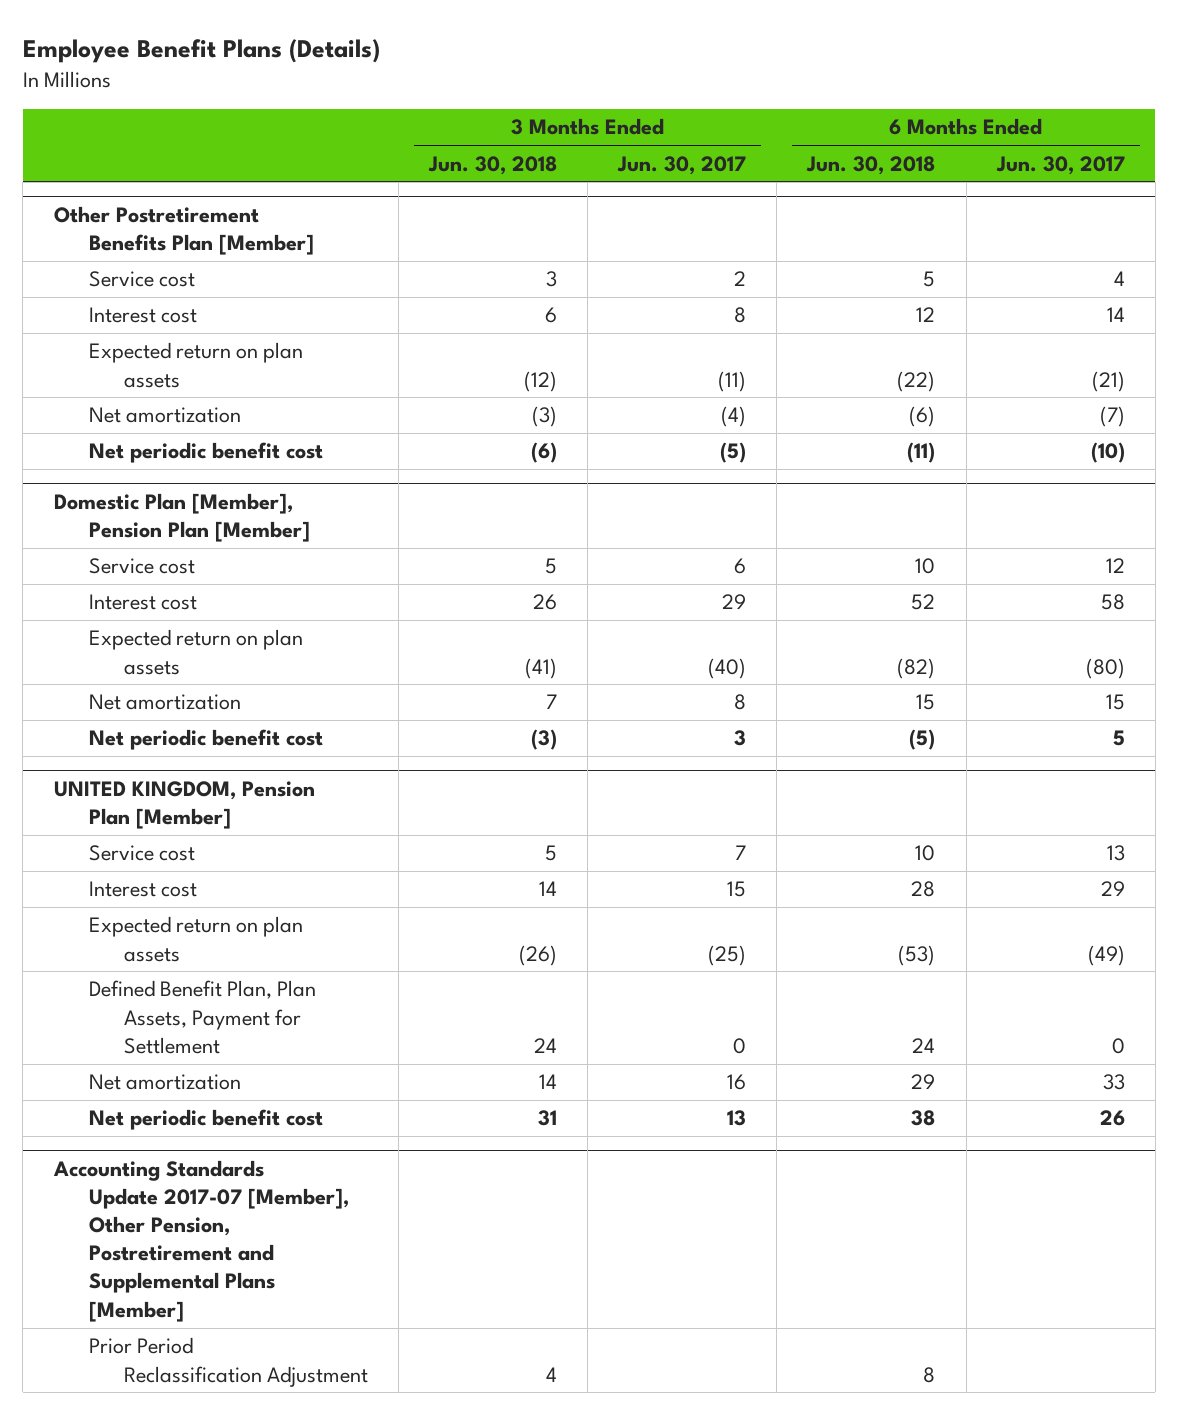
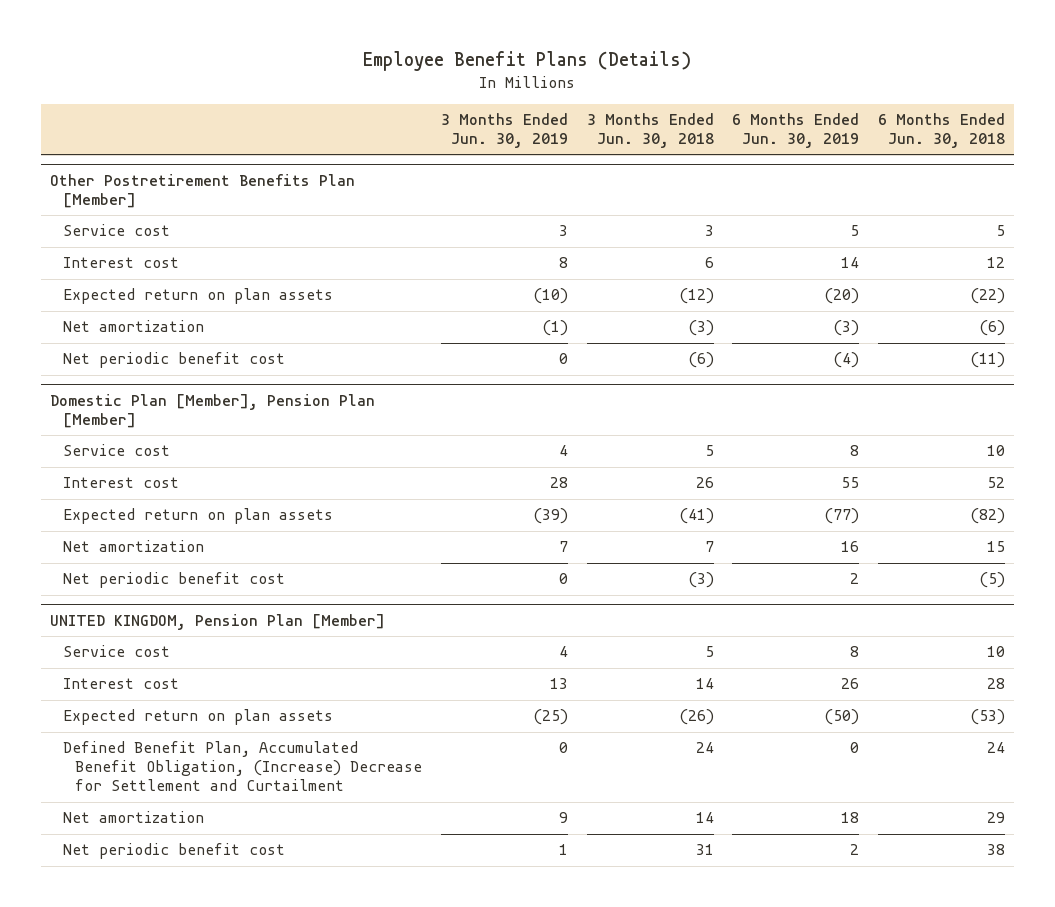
- | 3 Months Ended Jun. 30, 2018 | 3 Months Ended Jun. 30, 2017 | 6 Months Ended Jun. 30, 2018 | 6 Months Ended Jun. 30, 2017
+ | 3 Months Ended Jun. 30, 2019 | 3 Months Ended Jun. 30, 2018 | 6 Months Ended Jun. 30, 2019 | 6 Months Ended Jun. 30, 2018
@ UNITED KINGDOM, Pension Plan [Member]
- Defined Benefit Plan, Plan Assets, Payment for Settlement | 24 | 0 | 24 | 0
+ Defined Benefit Plan, Accumulated Benefit Obligation, (Increase) Decrease for Settlement and Curtailment | 0 | 24 | 0 | 24
- Accounting Standards Update 2017-07 [Member], Other Pension, Postretirement and Supplemental Plans [Member]
- Prior Period Reclassification Adjustment | 4 | | 8 |

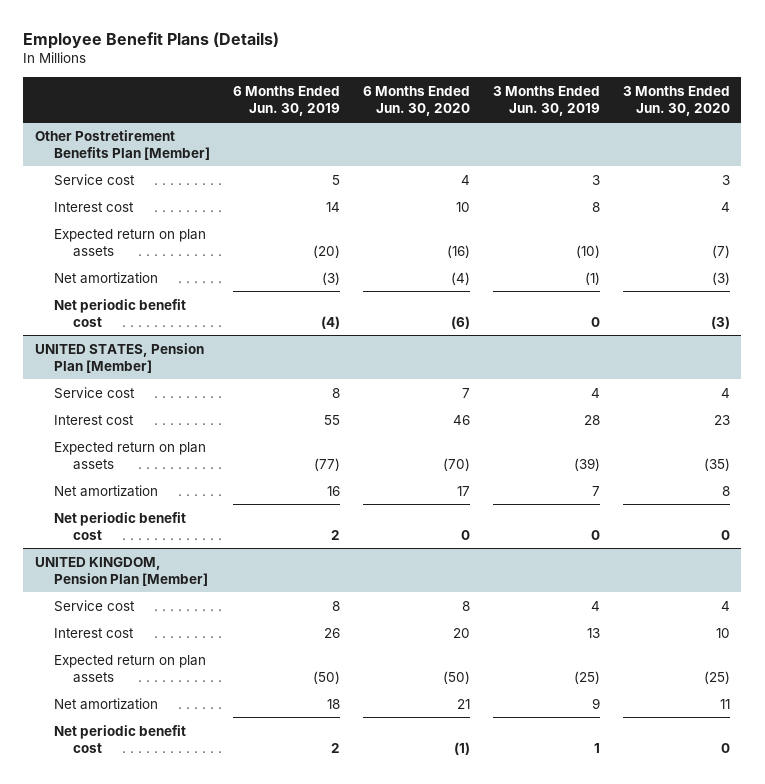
- | 3 Months Ended Jun. 30, 2019 | 3 Months Ended Jun. 30, 2018 | 6 Months Ended Jun. 30, 2019 | 6 Months Ended Jun. 30, 2018
+ | 6 Months Ended Jun. 30, 2019 | 6 Months Ended Jun. 30, 2020 | 3 Months Ended Jun. 30, 2019 | 3 Months Ended Jun. 30, 2020
- Domestic Plan [Member], Pension Plan [Member]
+ UNITED STATES, Pension Plan [Member]
@ UNITED KINGDOM, Pension Plan [Member]
- Defined Benefit Plan, Accumulated Benefit Obligation, (Increase) Decrease for Settlement and Curtailment | 0 | 24 | 0 | 24

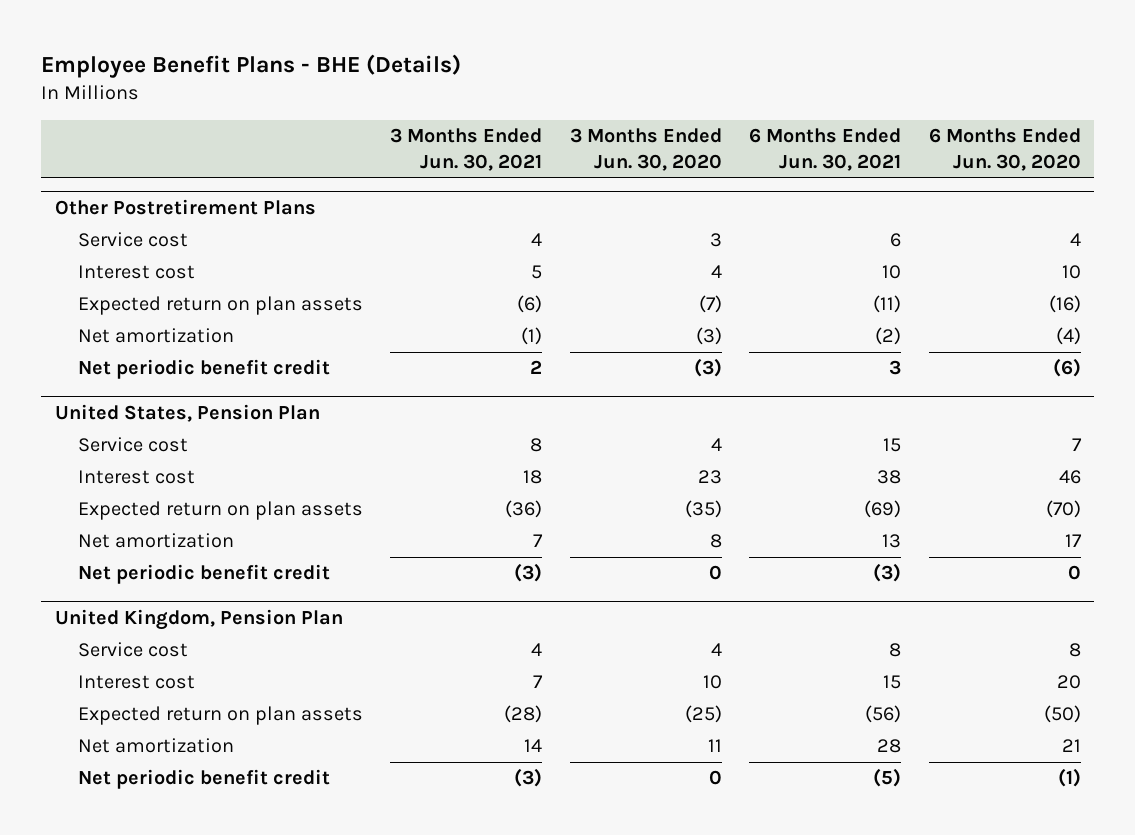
- Employee Benefit Plans (Details)
+ Employee Benefit Plans - BHE (Details)
- | 6 Months Ended Jun. 30, 2019 | 6 Months Ended Jun. 30, 2020 | 3 Months Ended Jun. 30, 2019 | 3 Months Ended Jun. 30, 2020
+ | 3 Months Ended Jun. 30, 2021 | 3 Months Ended Jun. 30, 2020 | 6 Months Ended Jun. 30, 2021 | 6 Months Ended Jun. 30, 2020
- Other Postretirement Benefits Plan [Member]
+ Other Postretirement Plans
- Net periodic benefit cost | (4) | (6) | 0 | (3)
- UNITED STATES, Pension Plan [Member]
+ Net periodic benefit credit | 2 | (3) | 3 | (6)
+ United States, Pension Plan
- Net periodic benefit cost | 2 | 0 | 0 | 0
- UNITED KINGDOM, Pension Plan [Member]
+ Net periodic benefit credit | (3) | 0 | (3) | 0
+ United Kingdom, Pension Plan
- Net periodic benefit cost | 2 | (1) | 1 | 0
+ Net periodic benefit credit | (3) | 0 | (5) | (1)

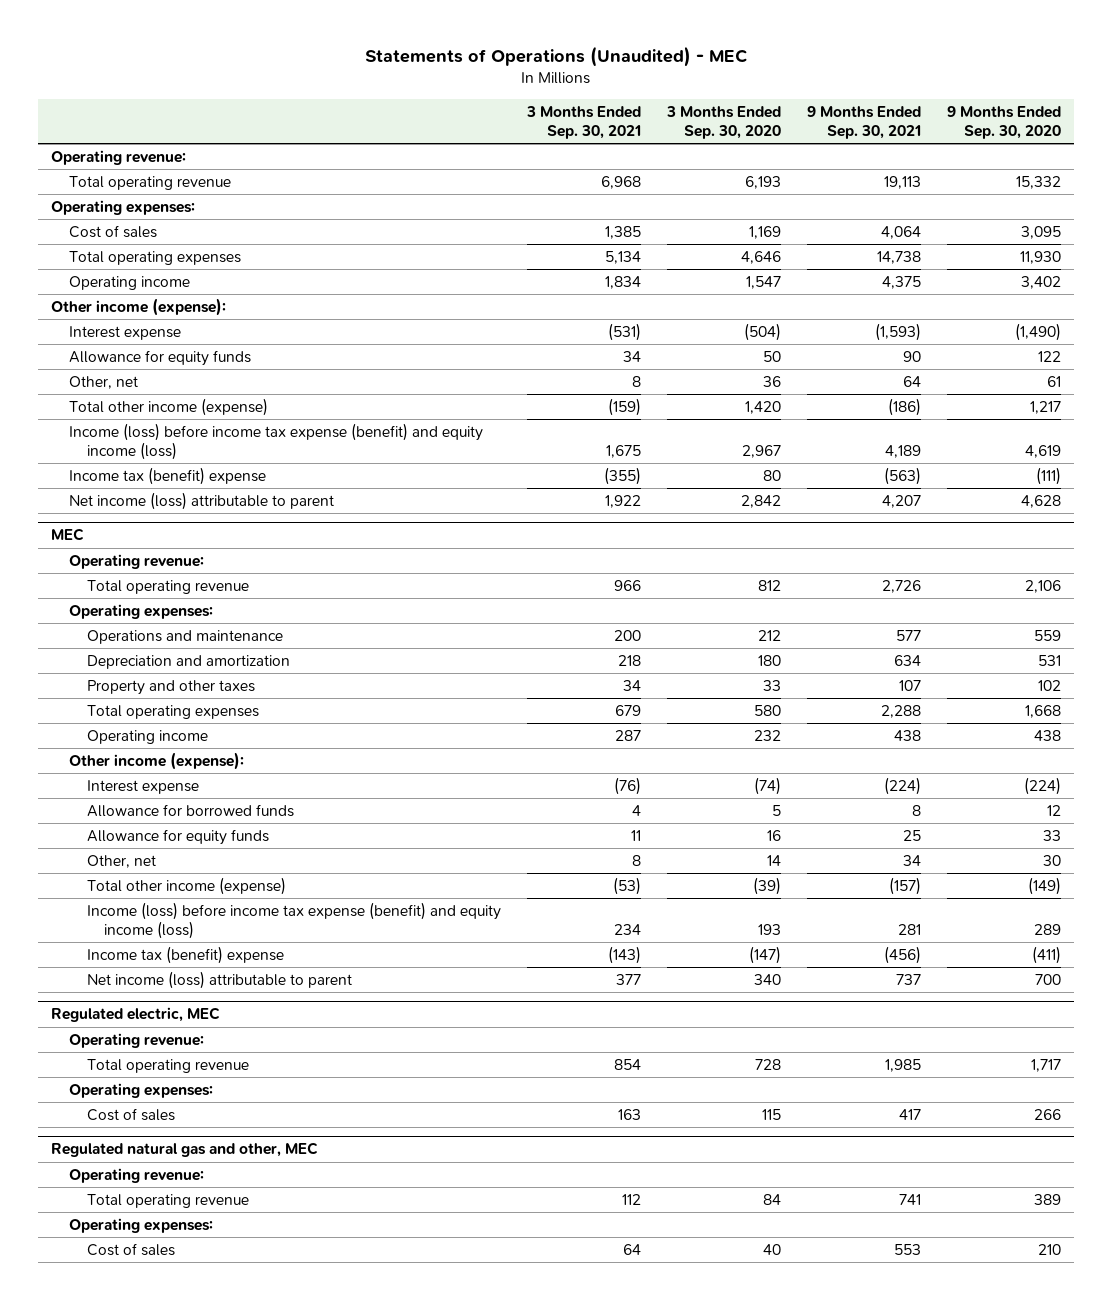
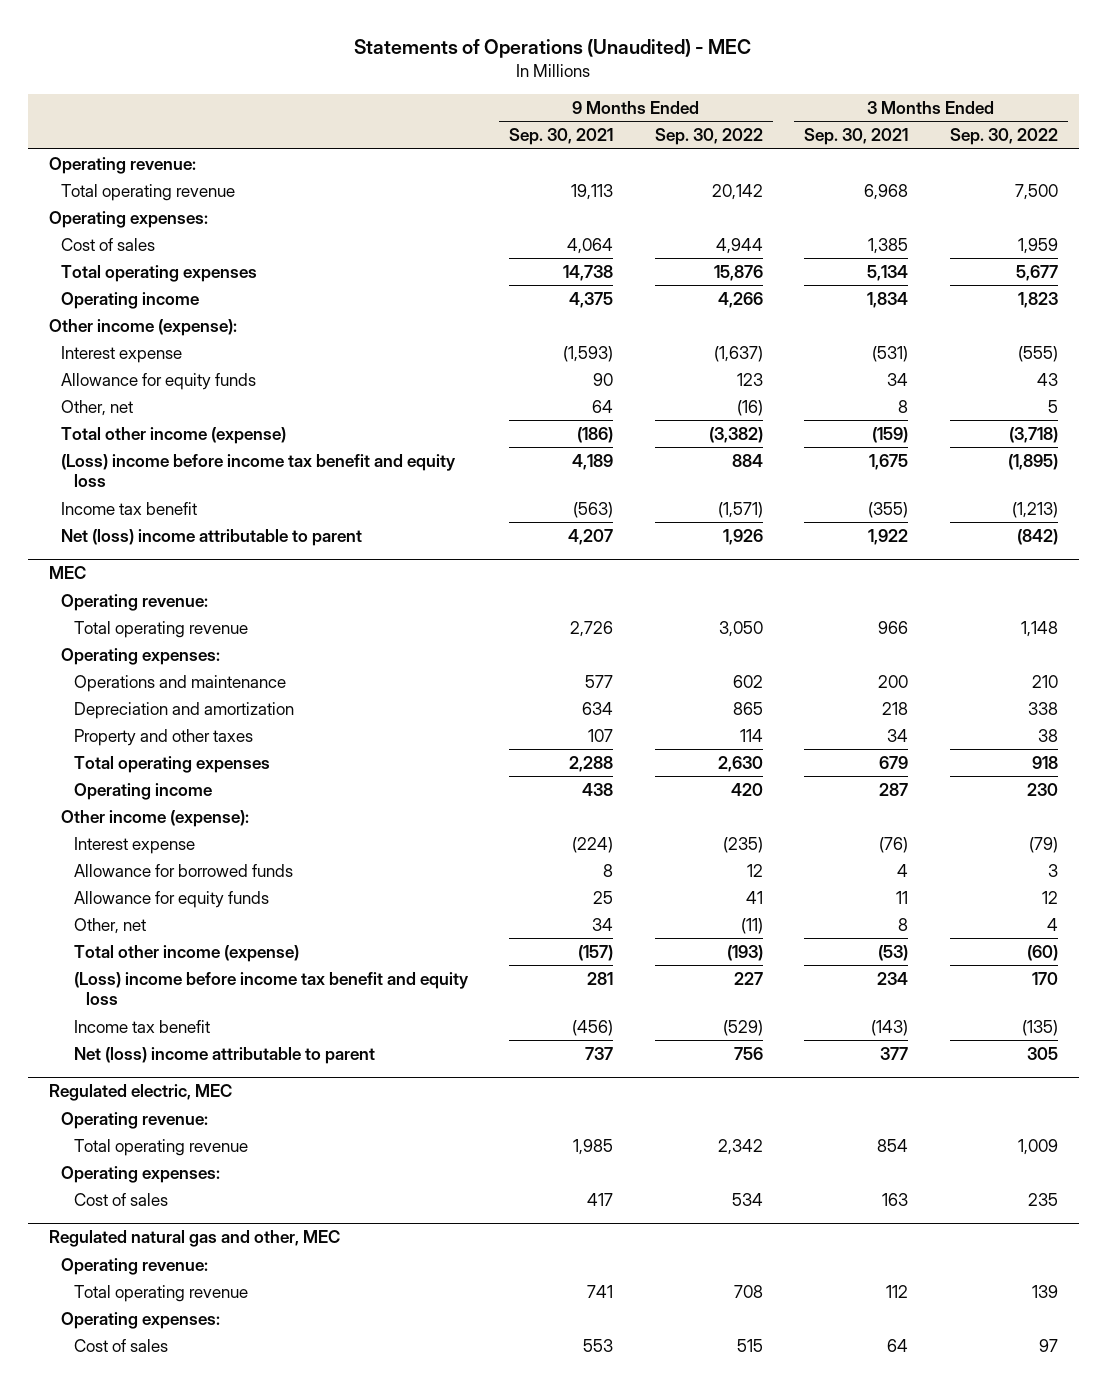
- | 3 Months Ended Sep. 30, 2021 | 3 Months Ended Sep. 30, 2020 | 9 Months Ended Sep. 30, 2021 | 9 Months Ended Sep. 30, 2020
+ | 9 Months Ended Sep. 30, 2021 | 9 Months Ended Sep. 30, 2022 | 3 Months Ended Sep. 30, 2021 | 3 Months Ended Sep. 30, 2022
- Income (loss) before income tax expense (benefit) and equity income (loss) | 1,675 | 2,967 | 4,189 | 4,619
- Income tax (benefit) expense | (355) | 80 | (563) | (111)
- Net income (loss) attributable to parent | 1,922 | 2,842 | 4,207 | 4,628
+ (Loss) income before income tax benefit and equity loss | 4,189 | 884 | 1,675 | (1,895)
+ Income tax benefit | (563) | (1,571) | (355) | (1,213)
+ Net (loss) income attributable to parent | 4,207 | 1,926 | 1,922 | (842)
@ MEC
- Income (loss) before income tax expense (benefit) and equity income (loss) | 234 | 193 | 281 | 289
- Income tax (benefit) expense | (143) | (147) | (456) | (411)
- Net income (loss) attributable to parent | 377 | 340 | 737 | 700
+ (Loss) income before income tax benefit and equity loss | 281 | 227 | 234 | 170
+ Income tax benefit | (456) | (529) | (143) | (135)
+ Net (loss) income attributable to parent | 737 | 756 | 377 | 305

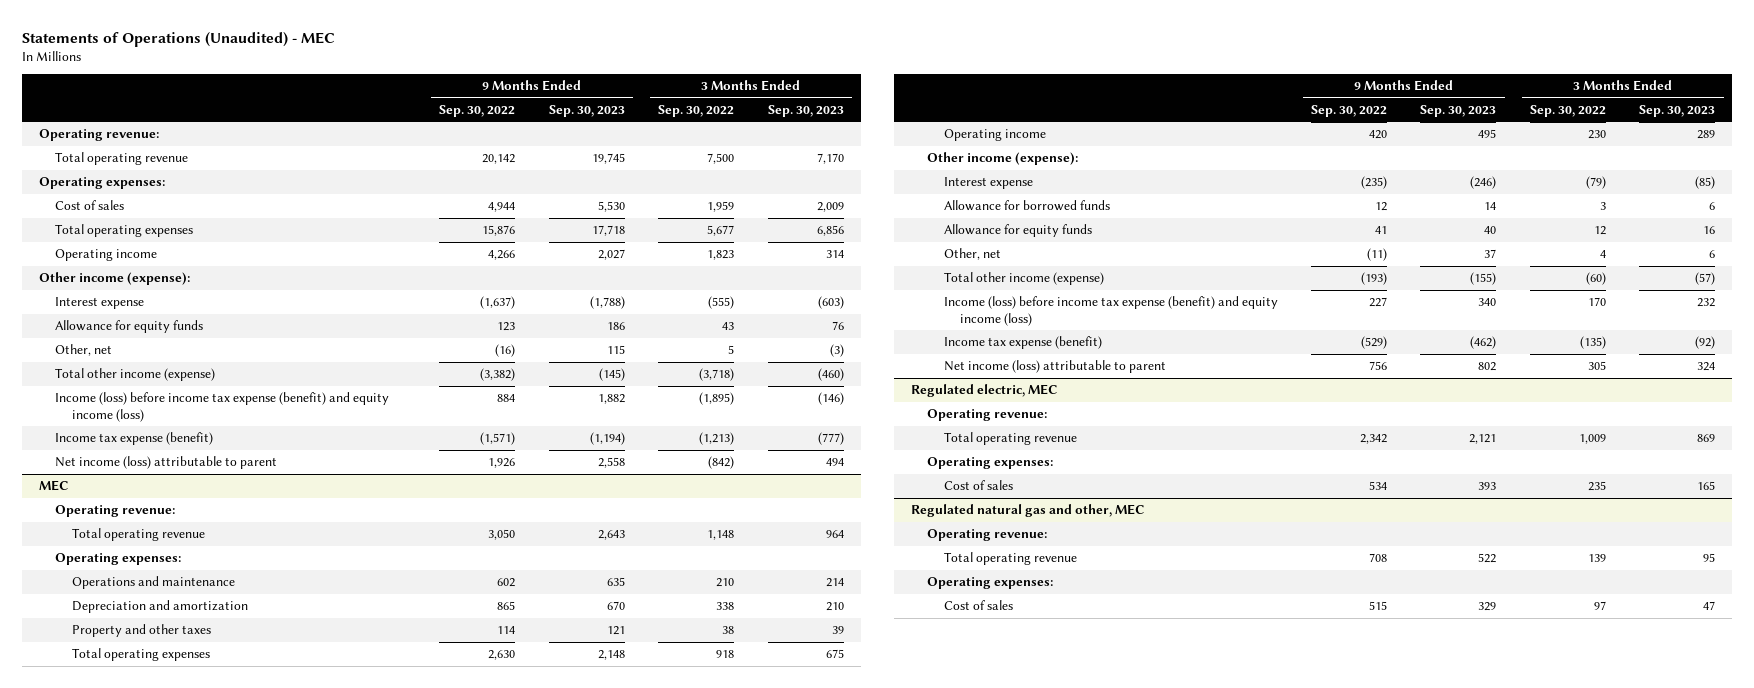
- | 9 Months Ended Sep. 30, 2021 | 9 Months Ended Sep. 30, 2022 | 3 Months Ended Sep. 30, 2021 | 3 Months Ended Sep. 30, 2022
+ | 9 Months Ended Sep. 30, 2022 | 9 Months Ended Sep. 30, 2023 | 3 Months Ended Sep. 30, 2022 | 3 Months Ended Sep. 30, 2023
- (Loss) income before income tax benefit and equity loss | 4,189 | 884 | 1,675 | (1,895)
- Income tax benefit | (563) | (1,571) | (355) | (1,213)
- Net (loss) income attributable to parent | 4,207 | 1,926 | 1,922 | (842)
+ Income (loss) before income tax expense (benefit) and equity income (loss) | 884 | 1,882 | (1,895) | (146)
+ Income tax expense (benefit) | (1,571) | (1,194) | (1,213) | (777)
+ Net income (loss) attributable to parent | 1,926 | 2,558 | (842) | 494
@ MEC
- (Loss) income before income tax benefit and equity loss | 281 | 227 | 234 | 170
- Income tax benefit | (456) | (529) | (143) | (135)
- Net (loss) income attributable to parent | 737 | 756 | 377 | 305
+ Income (loss) before income tax expense (benefit) and equity income (loss) | 227 | 340 | 170 | 232
+ Income tax expense (benefit) | (529) | (462) | (135) | (92)
+ Net income (loss) attributable to parent | 756 | 802 | 305 | 324

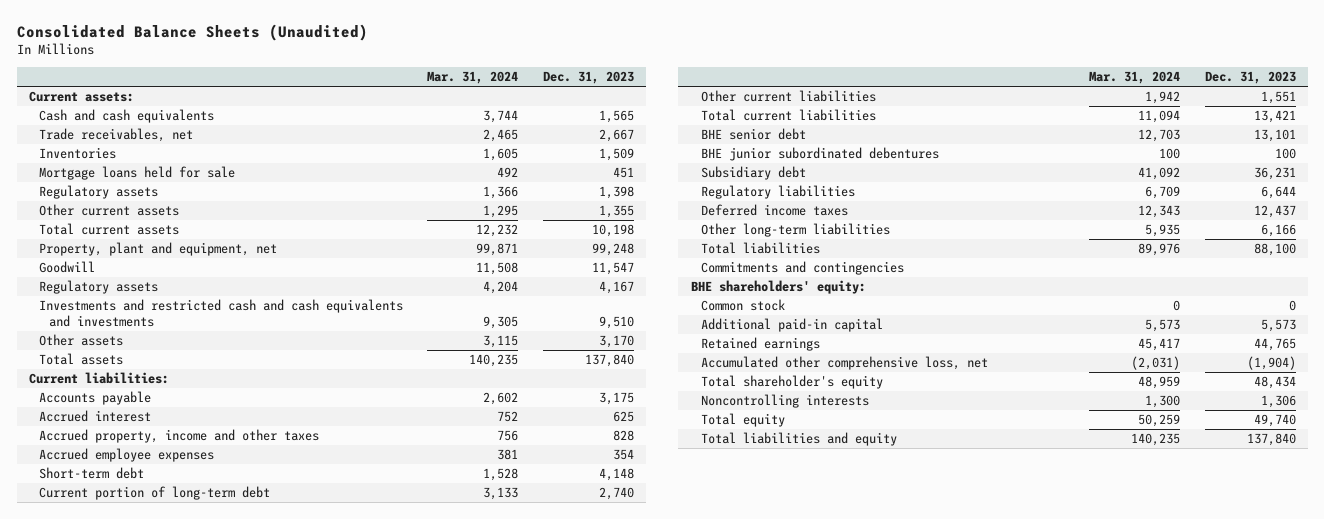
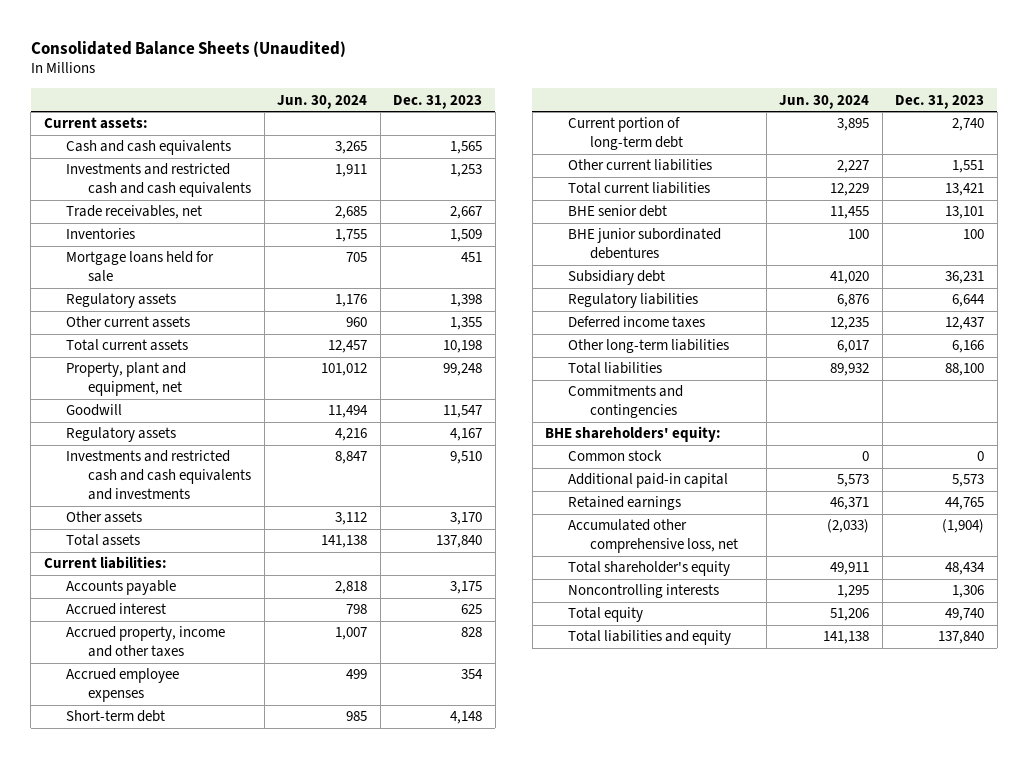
- | Mar. 31, 2024 | Dec. 31, 2023
+ | Jun. 30, 2024 | Dec. 31, 2023
+ Investments and restricted cash and cash equivalents | 1,911 | 1,253

